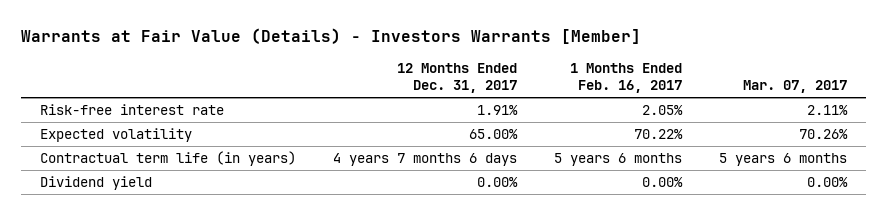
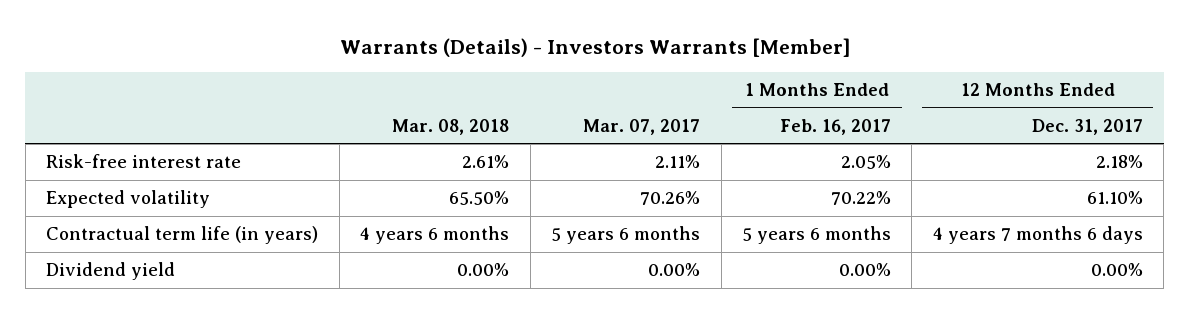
- Warrants at Fair Value (Details) - Investors Warrants [Member]
+ Warrants (Details) - Investors Warrants [Member]
- | 12 Months Ended Dec. 31, 2017 | 1 Months Ended Feb. 16, 2017 | Mar. 07, 2017
+ | Mar. 08, 2018 | Mar. 07, 2017 | 1 Months Ended Feb. 16, 2017 | 12 Months Ended Dec. 31, 2017
- Risk-free interest rate | 1.91% | 2.05% | 2.11%
- Expected volatility | 65.00% | 70.22% | 70.26%
+ Risk-free interest rate | 2.61% | 2.11% | 2.05% | 2.18%
+ Expected volatility | 65.50% | 70.26% | 70.22% | 61.10%

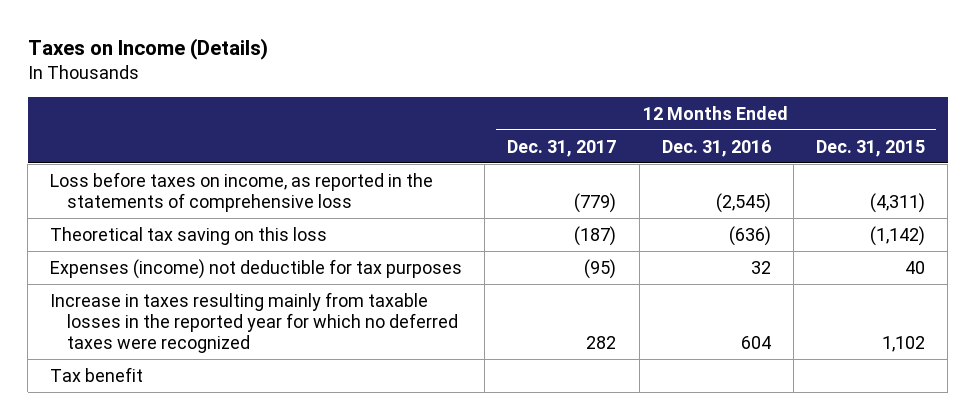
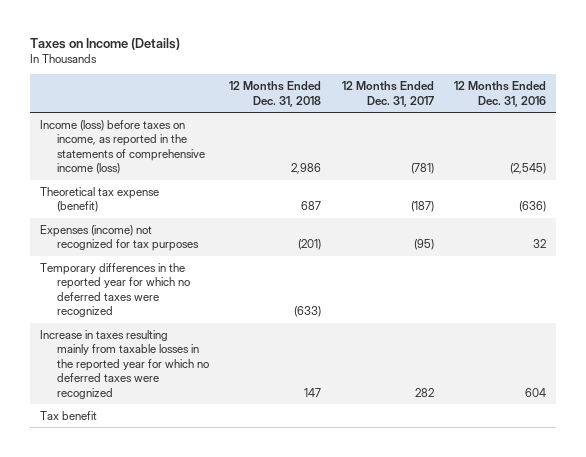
- | 12 Months Ended Dec. 31, 2017 | 12 Months Ended Dec. 31, 2016 | 12 Months Ended Dec. 31, 2015
+ | 12 Months Ended Dec. 31, 2018 | 12 Months Ended Dec. 31, 2017 | 12 Months Ended Dec. 31, 2016
- Loss before taxes on income, as reported in the statements of comprehensive loss | (779) | (2,545) | (4,311)
- Theoretical tax saving on this loss | (187) | (636) | (1,142)
- Expenses (income) not deductible for tax purposes | (95) | 32 | 40
+ Income (loss) before taxes on income, as reported in the statements of comprehensive income (loss) | 2,986 | (781) | (2,545)
+ Theoretical tax expense (benefit) | 687 | (187) | (636)
+ Expenses (income) not recognized for tax purposes | (201) | (95) | 32
+ Temporary differences in the reported year for which no deferred taxes were recognized | (633) | |

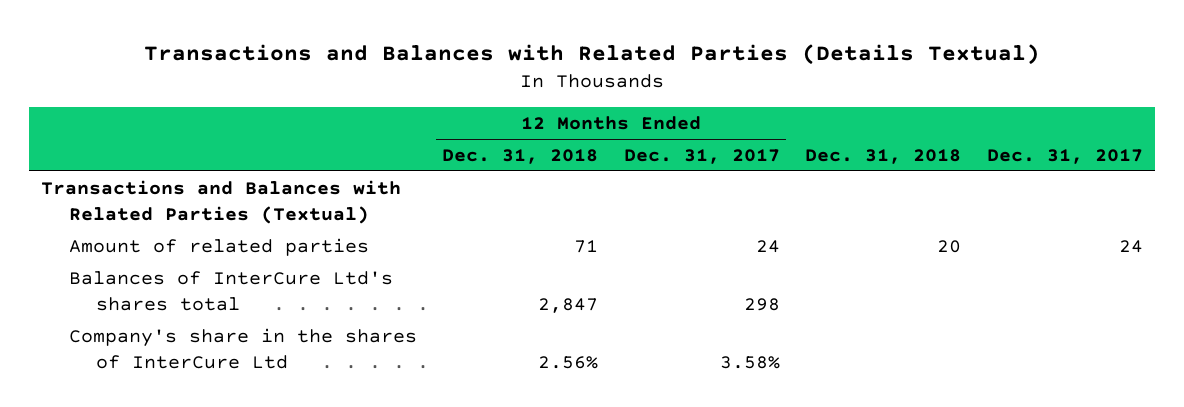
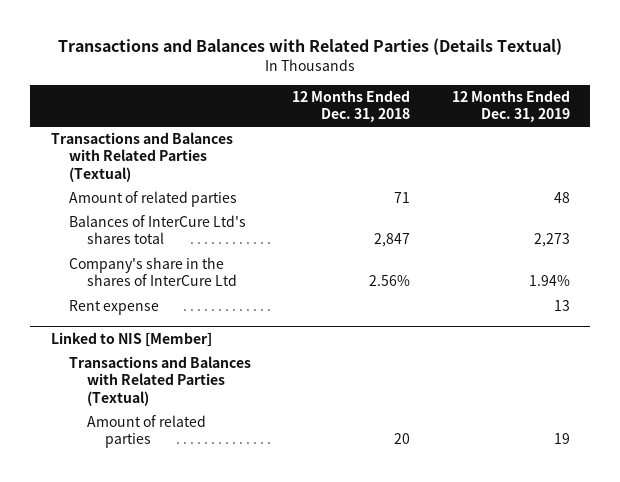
- | 12 Months Ended Dec. 31, 2018 | 12 Months Ended Dec. 31, 2017 | Dec. 31, 2018 | Dec. 31, 2017
+ | 12 Months Ended Dec. 31, 2018 | 12 Months Ended Dec. 31, 2019
+ Rent expense | | 13
+ Linked to NIS [Member]
+ Transactions and Balances with Related Parties (Textual)
+ Amount of related parties | 20 | 19

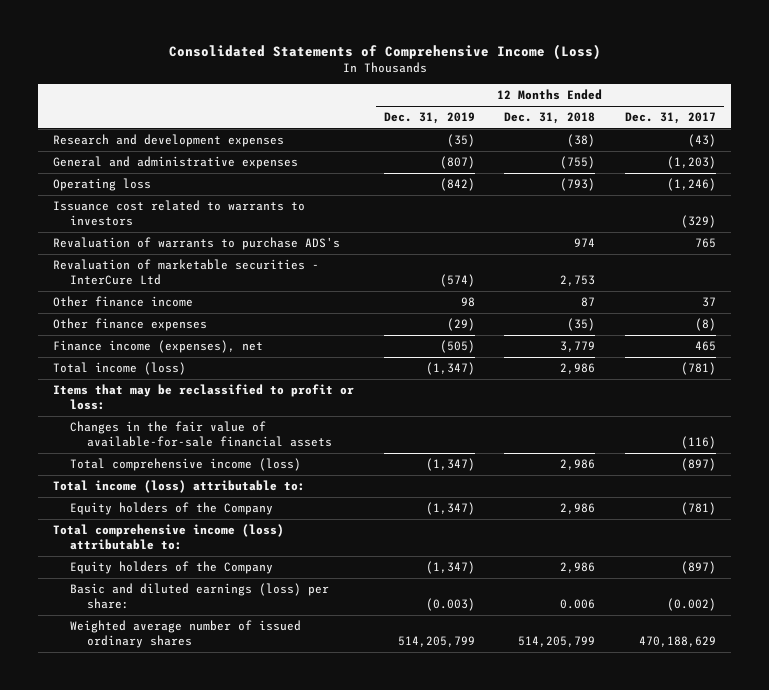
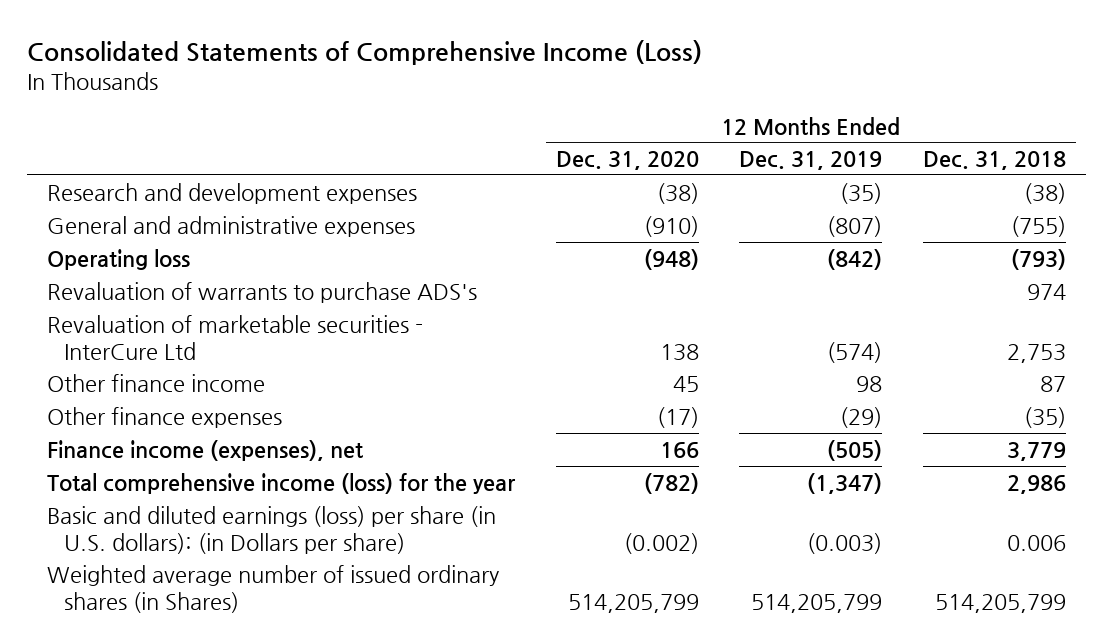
- | 12 Months Ended Dec. 31, 2019 | 12 Months Ended Dec. 31, 2018 | 12 Months Ended Dec. 31, 2017
+ | 12 Months Ended Dec. 31, 2020 | 12 Months Ended Dec. 31, 2019 | 12 Months Ended Dec. 31, 2018
- Issuance cost related to warrants to investors | | | (329)
- Total income (loss) | (1,347) | 2,986 | (781)
- Items that may be reclassified to profit or loss:
- Changes in the fair value of available-for-sale financial assets | | | (116)
- Total comprehensive income (loss) | (1,347) | 2,986 | (897)
- Total income (loss) attributable to:
- Equity holders of the Company | (1,347) | 2,986 | (781)
- Total comprehensive income (loss) attributable to:
- Equity holders of the Company | (1,347) | 2,986 | (897)
- Basic and diluted earnings (loss) per share: | (0.003) | 0.006 | (0.002)
- Weighted average number of issued ordinary shares | 514,205,799 | 514,205,799 | 470,188,629
+ Total comprehensive income (loss) for the year | (782) | (1,347) | 2,986
+ Basic and diluted earnings (loss) per share (in U.S. dollars): (in Dollars per share) | (0.002) | (0.003) | 0.006
+ Weighted average number of issued ordinary shares (in Shares) | 514,205,799 | 514,205,799 | 514,205,799

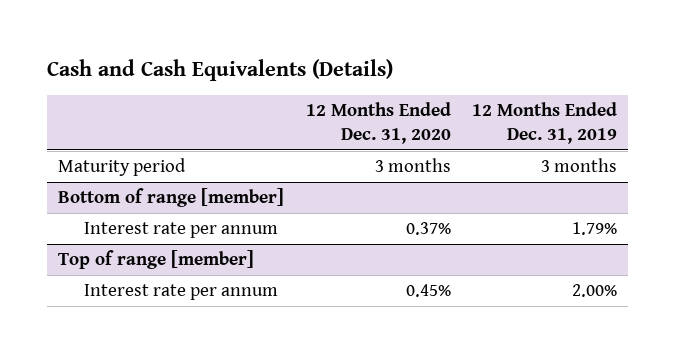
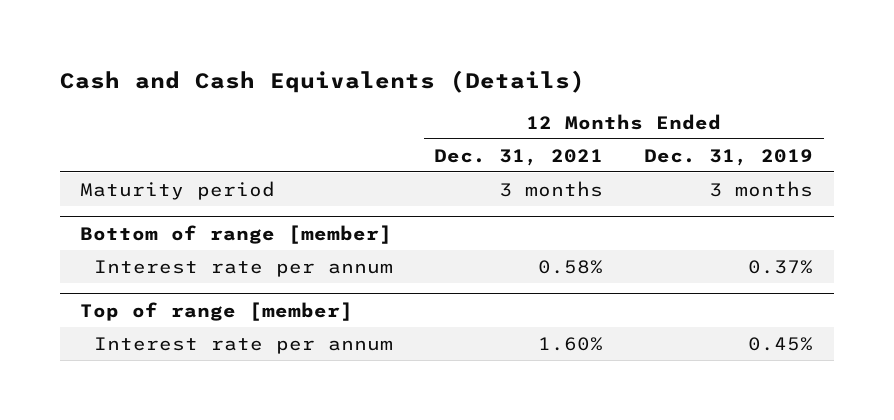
- | 12 Months Ended Dec. 31, 2020 | 12 Months Ended Dec. 31, 2019
+ | 12 Months Ended Dec. 31, 2021 | 12 Months Ended Dec. 31, 2019
@ Bottom of range [member]
- Interest rate per annum | 0.37% | 1.79%
+ Interest rate per annum | 0.58% | 0.37%
@ Top of range [member]
- Interest rate per annum | 0.45% | 2.00%
+ Interest rate per annum | 1.60% | 0.45%

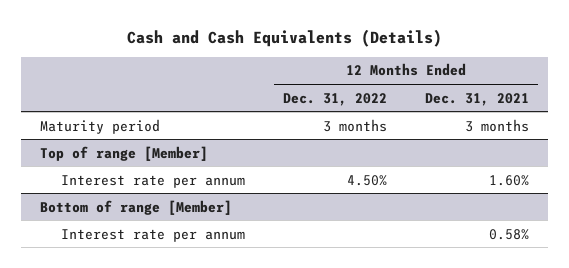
- | 12 Months Ended Dec. 31, 2021 | 12 Months Ended Dec. 31, 2019
+ | 12 Months Ended Dec. 31, 2022 | 12 Months Ended Dec. 31, 2021
- Bottom of range [member]
- Interest rate per annum | 0.58% | 0.37%
- Top of range [member]
+ Top of range [Member]
+ Bottom of range [Member]
+ Interest rate per annum | | 0.58%

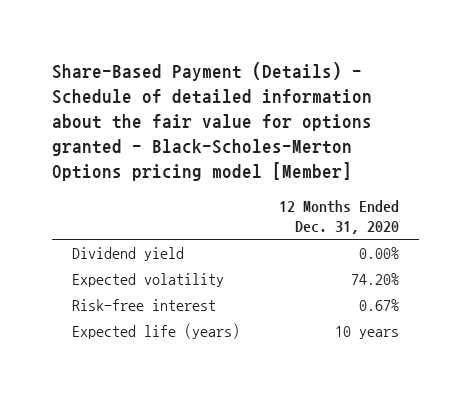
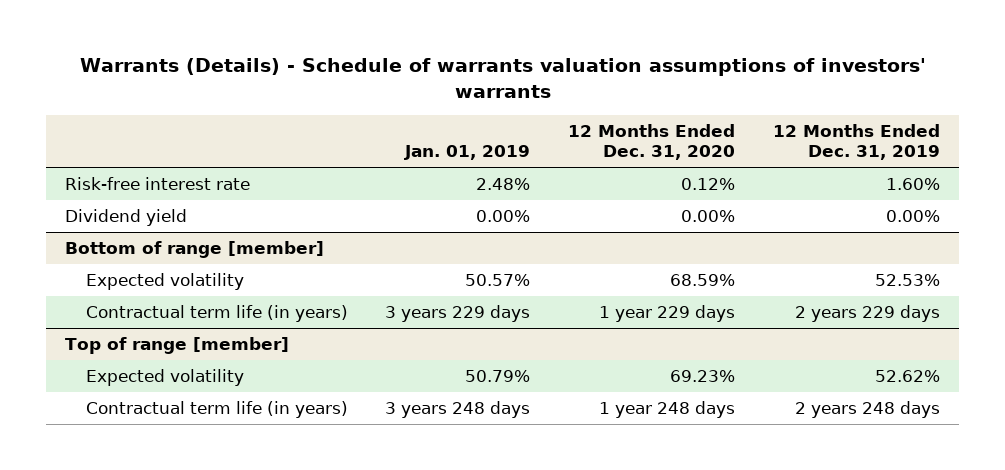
- Share-Based Payment (Details) - Schedule of detailed information about the fair value for options granted - Black-Scholes-Merton Options pricing model [Member]
+ Warrants (Details) - Schedule of warrants valuation assumptions of investors' warrants
- | 12 Months Ended Dec. 31, 2020
+ | Jan. 01, 2019 | 12 Months Ended Dec. 31, 2020 | 12 Months Ended Dec. 31, 2019
+ Risk-free interest rate | 2.48% | 0.12% | 1.60%
- Expected volatility | 74.20%
- Risk-free interest | 0.67%
- Expected life (years) | 10 years
+ Bottom of range [member]
+ Expected volatility | 50.57% | 68.59% | 52.53%
+ Contractual term life (in years) | 3 years 229 days | 1 year 229 days | 2 years 229 days
+ Top of range [member]
+ Expected volatility | 50.79% | 69.23% | 52.62%
+ Contractual term life (in years) | 3 years 248 days | 1 year 248 days | 2 years 248 days

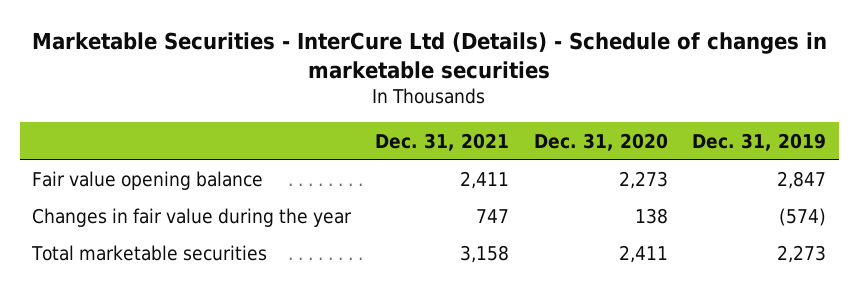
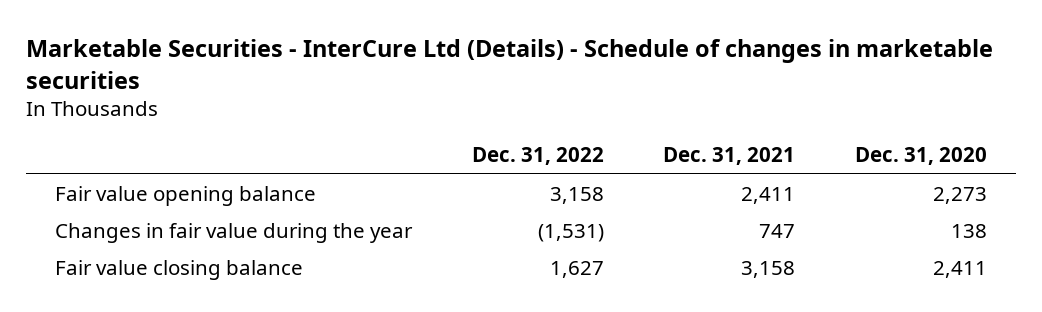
- | Dec. 31, 2021 | Dec. 31, 2020 | Dec. 31, 2019
+ | Dec. 31, 2022 | Dec. 31, 2021 | Dec. 31, 2020
- Total marketable securities | 3,158 | 2,411 | 2,273
+ Fair value closing balance | 1,627 | 3,158 | 2,411

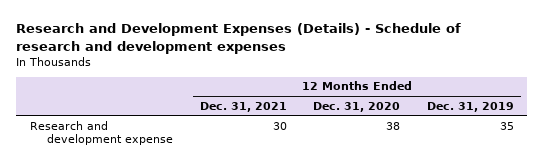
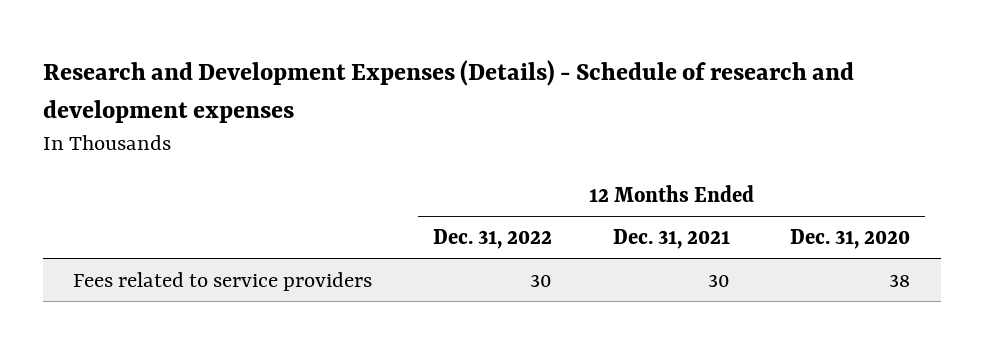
- | 12 Months Ended Dec. 31, 2021 | 12 Months Ended Dec. 31, 2020 | 12 Months Ended Dec. 31, 2019
+ | 12 Months Ended Dec. 31, 2022 | 12 Months Ended Dec. 31, 2021 | 12 Months Ended Dec. 31, 2020
- Research and development expense | 30 | 38 | 35
+ Fees related to service providers | 30 | 30 | 38

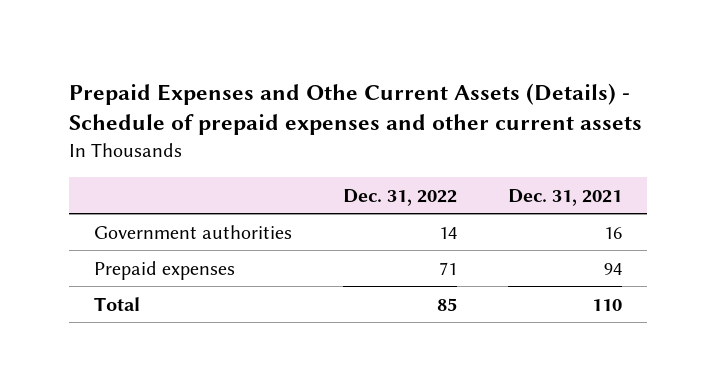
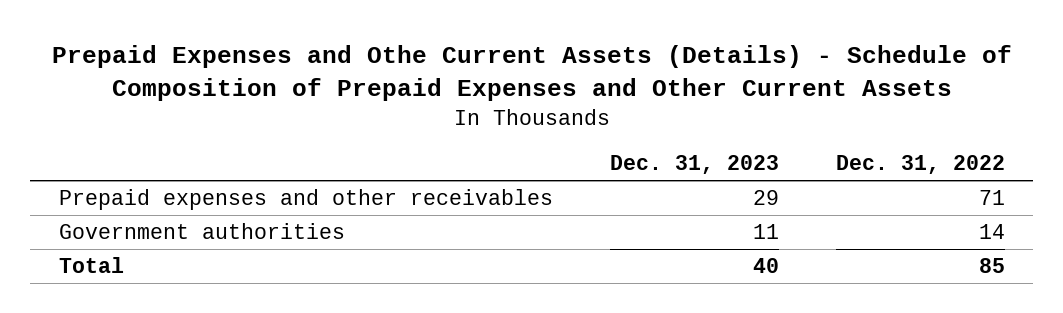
- Prepaid Expenses and Othe Current Assets (Details) - Schedule of prepaid expenses and other current assets
+ Prepaid Expenses and Othe Current Assets (Details) - Schedule of Composition of Prepaid Expenses and Other Current Assets
- | Dec. 31, 2022 | Dec. 31, 2021
+ | Dec. 31, 2023 | Dec. 31, 2022
+ Prepaid expenses and other receivables | 29 | 71
- Prepaid expenses | 71 | 94

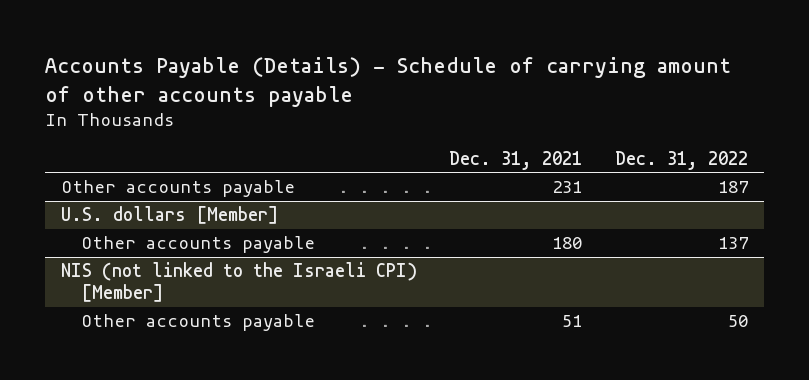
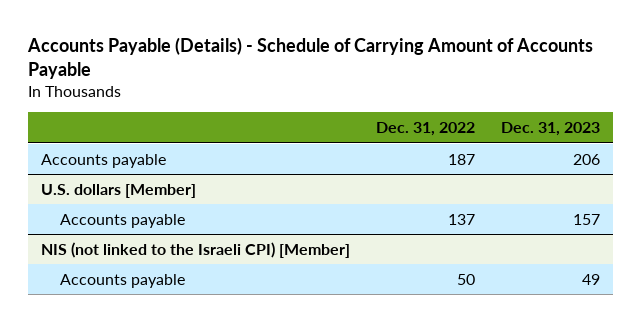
- Accounts Payable (Details) - Schedule of carrying amount of other accounts payable
+ Accounts Payable (Details) - Schedule of Carrying Amount of Accounts Payable
- | Dec. 31, 2021 | Dec. 31, 2022
+ | Dec. 31, 2022 | Dec. 31, 2023
- Other accounts payable | 231 | 187
+ Accounts payable | 187 | 206
@ U.S. dollars [Member]
- Other accounts payable | 180 | 137
+ Accounts payable | 137 | 157
@ NIS (not linked to the Israeli CPI) [Member]
- Other accounts payable | 51 | 50
+ Accounts payable | 50 | 49

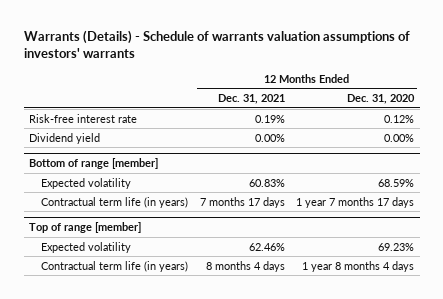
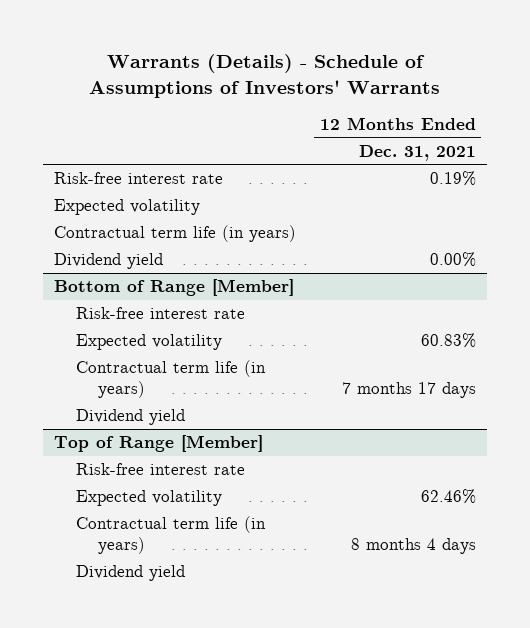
- Warrants (Details) - Schedule of warrants valuation assumptions of investors' warrants
+ Warrants (Details) - Schedule of Assumptions of Investors' Warrants
- | 12 Months Ended Dec. 31, 2021 | 12 Months Ended Dec. 31, 2020
+ | 12 Months Ended Dec. 31, 2021
+ Expected volatility
+ Contractual term life (in years)
- Bottom of range [member]
+ Bottom of Range [Member]
+ Risk-free interest rate
- Top of range [member]
+ Dividend yield
+ Top of Range [Member]
+ Risk-free interest rate
+ Dividend yield

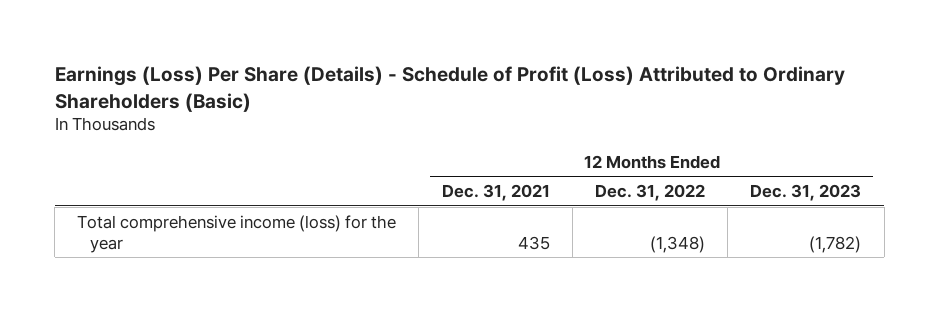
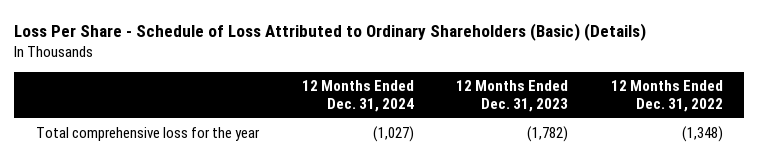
- Earnings (Loss) Per Share (Details) - Schedule of Profit (Loss) Attributed to Ordinary Shareholders (Basic)
+ Loss Per Share - Schedule of Loss Attributed to Ordinary Shareholders (Basic) (Details)
- | 12 Months Ended Dec. 31, 2021 | 12 Months Ended Dec. 31, 2022 | 12 Months Ended Dec. 31, 2023
+ | 12 Months Ended Dec. 31, 2024 | 12 Months Ended Dec. 31, 2023 | 12 Months Ended Dec. 31, 2022
- Total comprehensive income (loss) for the year | 435 | (1,348) | (1,782)
+ Total comprehensive loss for the year | (1,027) | (1,782) | (1,348)

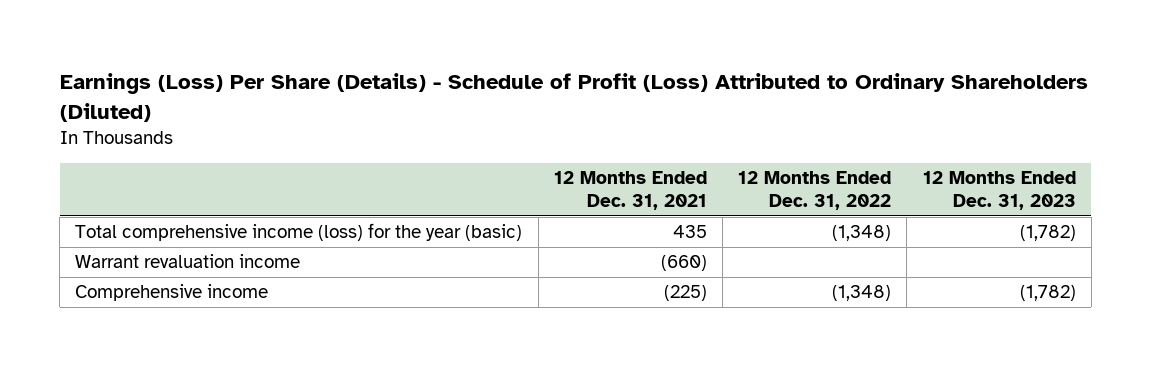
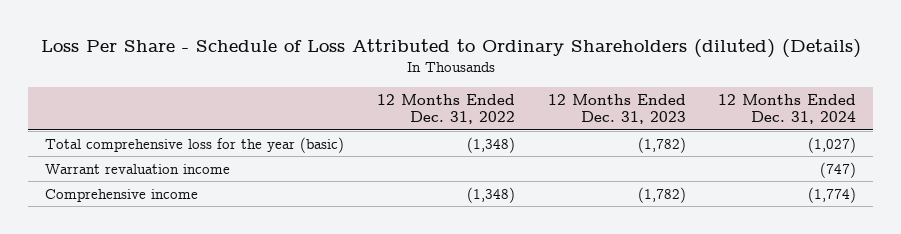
- Earnings (Loss) Per Share (Details) - Schedule of Profit (Loss) Attributed to Ordinary Shareholders (Diluted)
+ Loss Per Share - Schedule of Loss Attributed to Ordinary Shareholders (diluted) (Details)
- | 12 Months Ended Dec. 31, 2021 | 12 Months Ended Dec. 31, 2022 | 12 Months Ended Dec. 31, 2023
+ | 12 Months Ended Dec. 31, 2022 | 12 Months Ended Dec. 31, 2023 | 12 Months Ended Dec. 31, 2024
- Total comprehensive income (loss) for the year (basic) | 435 | (1,348) | (1,782)
+ Total comprehensive loss for the year (basic) | (1,348) | (1,782) | (1,027)

